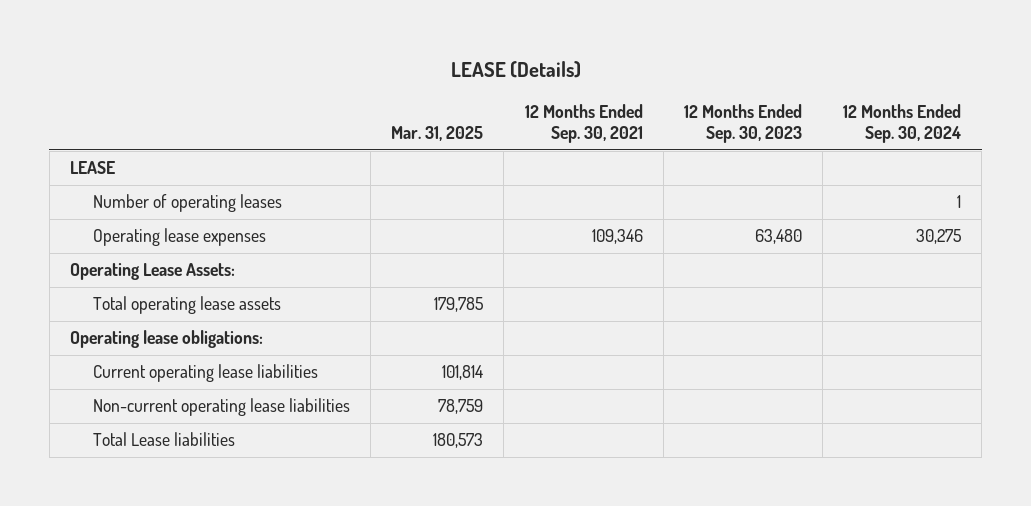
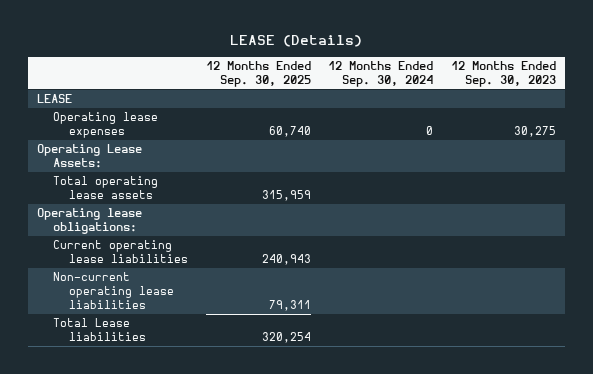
- | Mar. 31, 2025 | 12 Months Ended Sep. 30, 2021 | 12 Months Ended Sep. 30, 2023 | 12 Months Ended Sep. 30, 2024
+ | 12 Months Ended Sep. 30, 2025 | 12 Months Ended Sep. 30, 2024 | 12 Months Ended Sep. 30, 2023
- Number of operating leases | | | | 1
- Operating lease expenses | | 109,346 | 63,480 | 30,275
+ Operating lease expenses | 60,740 | 0 | 30,275

